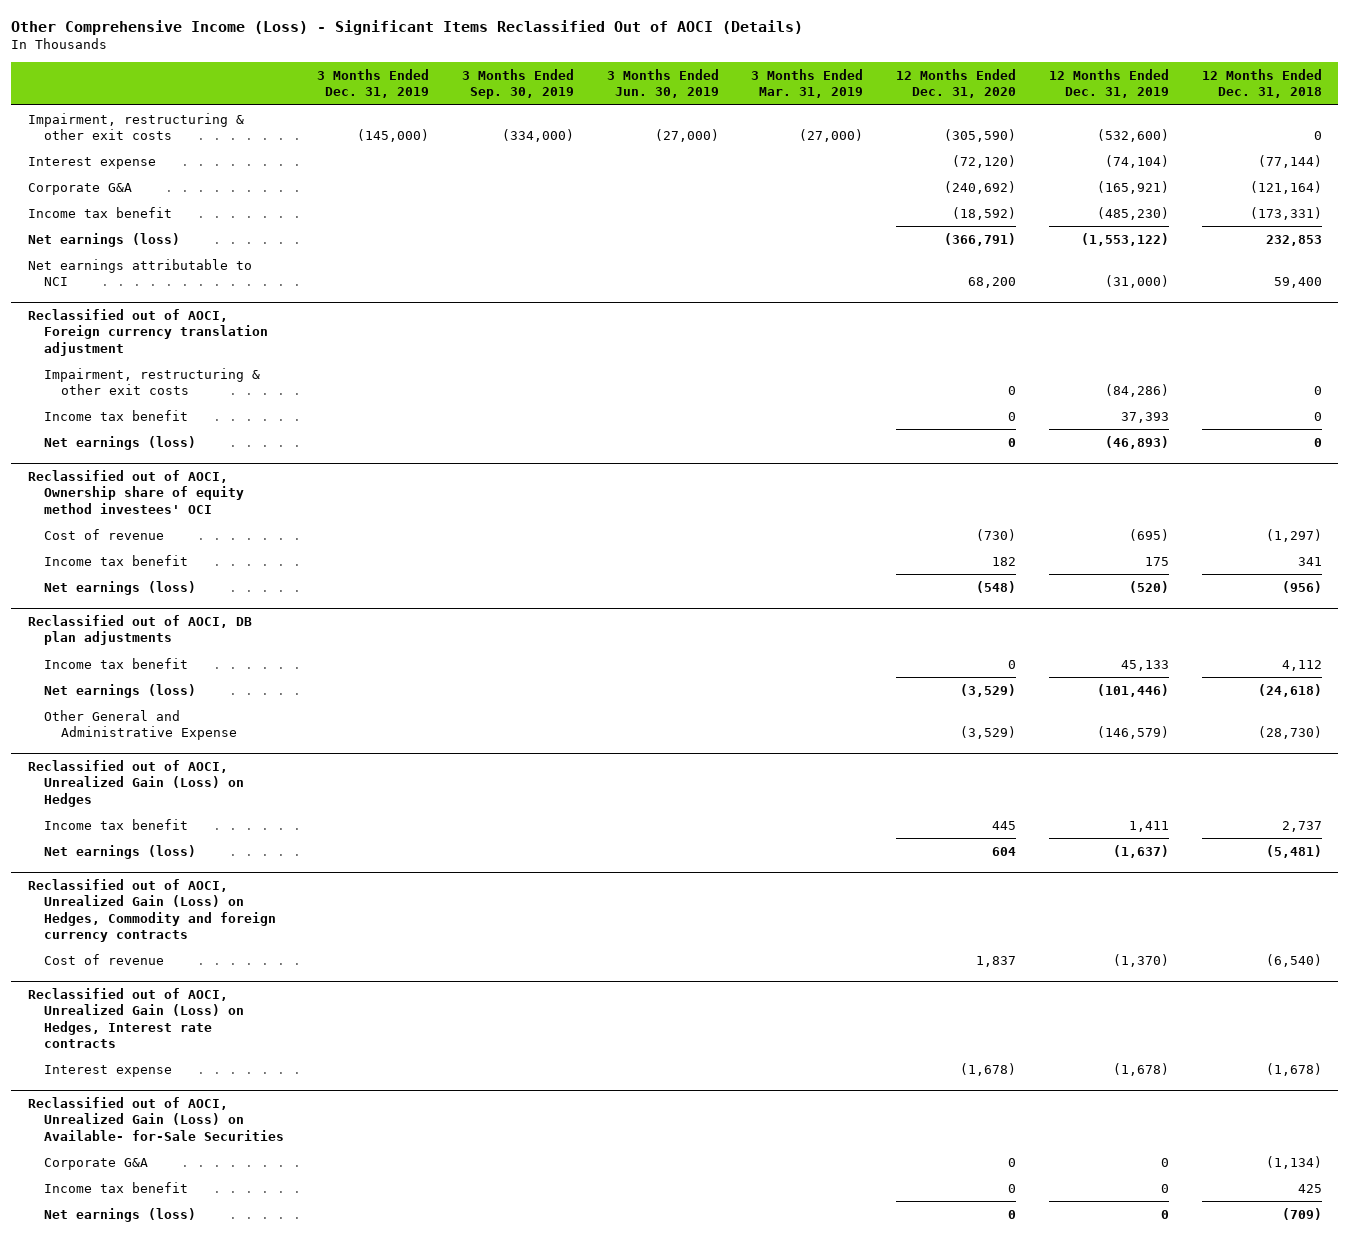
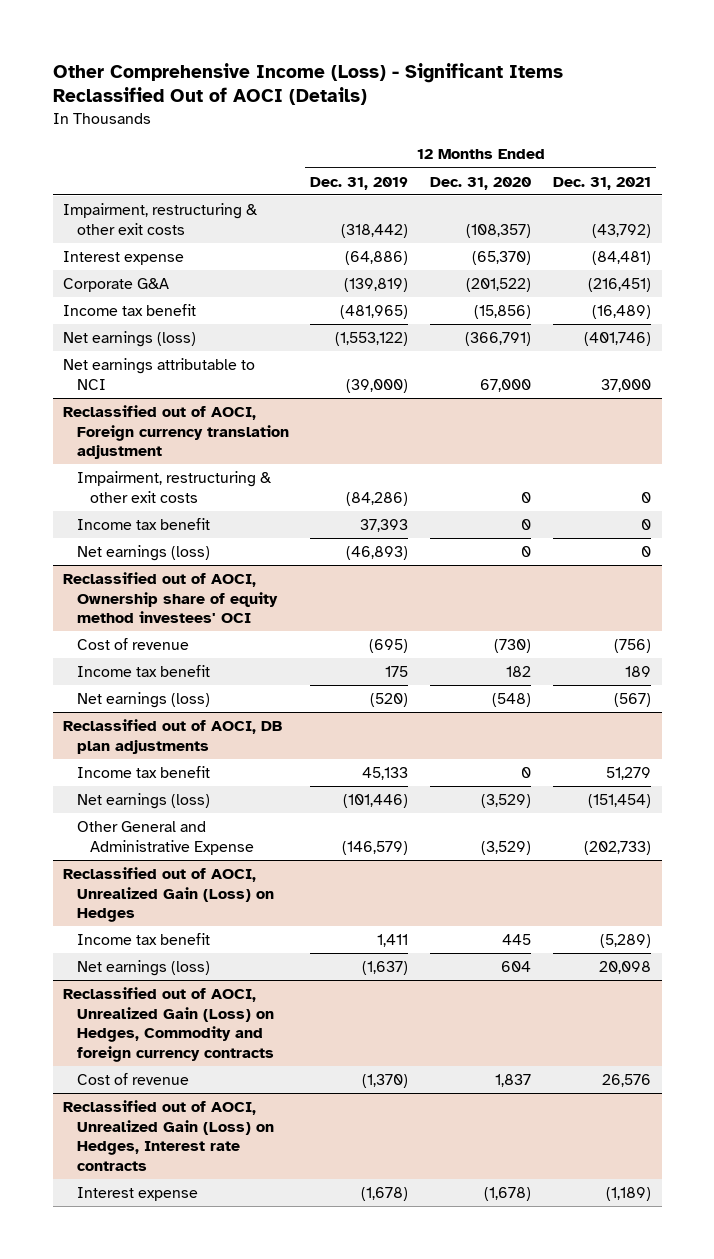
- | 3 Months Ended Dec. 31, 2019 | 3 Months Ended Sep. 30, 2019 | 3 Months Ended Jun. 30, 2019 | 3 Months Ended Mar. 31, 2019 | 12 Months Ended Dec. 31, 2020 | 12 Months Ended Dec. 31, 2019 | 12 Months Ended Dec. 31, 2018
+ | 12 Months Ended Dec. 31, 2019 | 12 Months Ended Dec. 31, 2020 | 12 Months Ended Dec. 31, 2021
- Impairment, restructuring & other exit costs | (145,000) | (334,000) | (27,000) | (27,000) | (305,590) | (532,600) | 0
- Interest expense | | | | | (72,120) | (74,104) | (77,144)
- Corporate G&A | | | | | (240,692) | (165,921) | (121,164)
- Income tax benefit | | | | | (18,592) | (485,230) | (173,331)
+ Impairment, restructuring & other exit costs | (318,442) | (108,357) | (43,792)
+ Interest expense | (64,886) | (65,370) | (84,481)
+ Corporate G&A | (139,819) | (201,522) | (216,451)
+ Income tax benefit | (481,965) | (15,856) | (16,489)
- Net earnings attributable to NCI | | | | | 68,200 | (31,000) | 59,400
+ Net earnings attributable to NCI | (39,000) | 67,000 | 37,000
- Reclassified out of AOCI, Unrealized Gain (Loss) on Available- for-Sale Securities
- Corporate G&A | | | | | 0 | 0 | (1,134)
- Income tax benefit | | | | | 0 | 0 | 425
- Net earnings (loss) | | | | | 0 | 0 | (709)

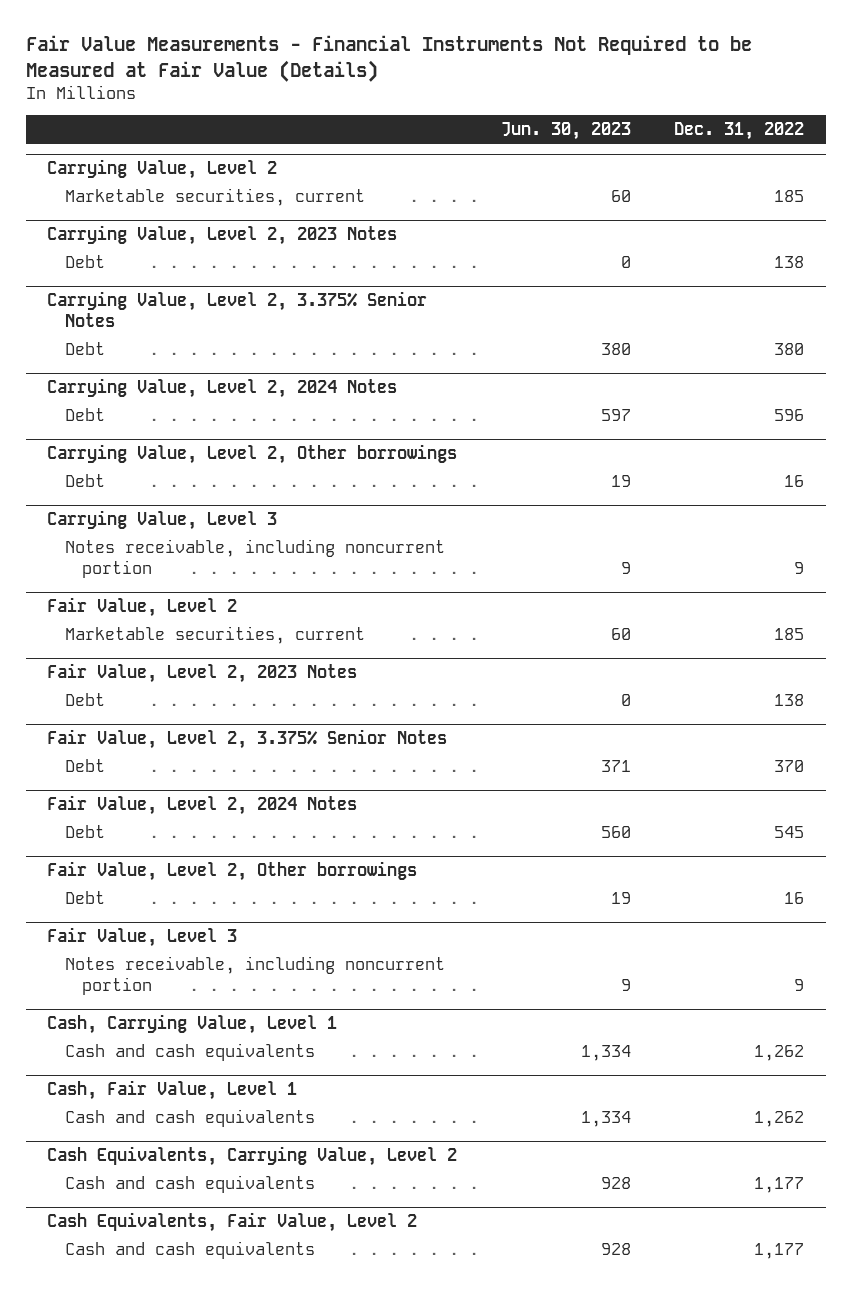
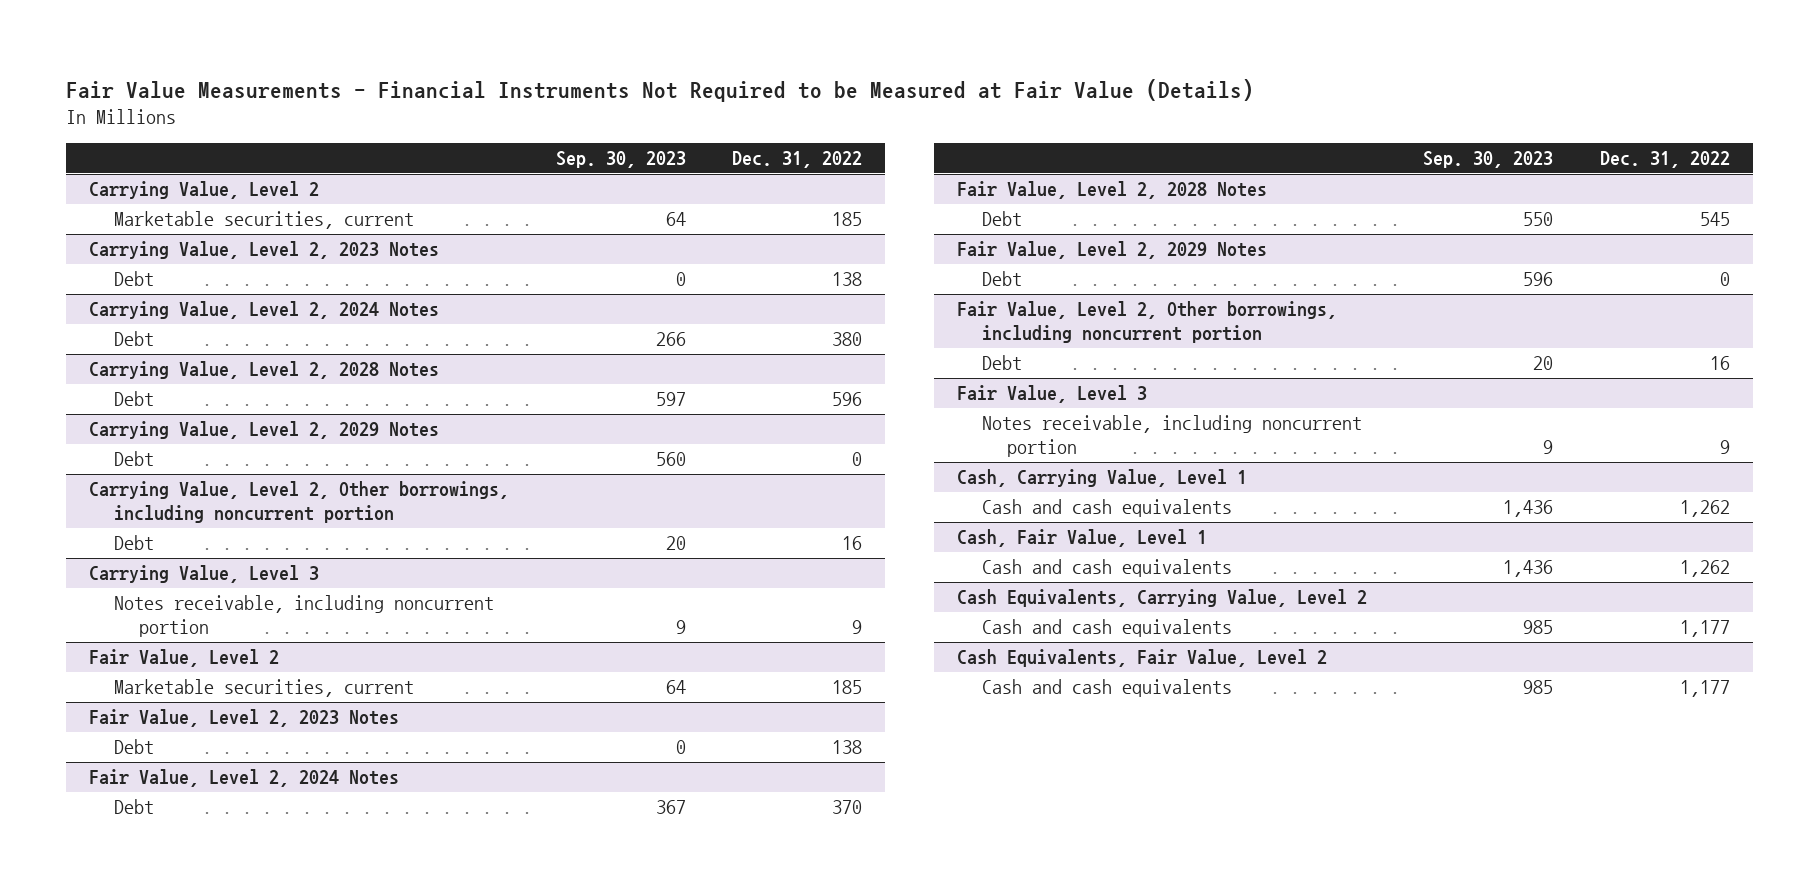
- | Jun. 30, 2023 | Dec. 31, 2022
+ | Sep. 30, 2023 | Dec. 31, 2022
- Carrying Value, Level 2, 3.375% Senior Notes
- Debt | 380 | 380
@ Carrying Value, Level 2, 2024 Notes
+ Debt | 266 | 380
+ Carrying Value, Level 2, 2028 Notes
- Carrying Value, Level 2, Other borrowings
+ Carrying Value, Level 2, 2029 Notes
+ Debt | 560 | 0
+ Carrying Value, Level 2, Other borrowings, including noncurrent portion
- Fair Value, Level 2, 3.375% Senior Notes
- Debt | 371 | 370
@ Fair Value, Level 2, 2024 Notes
+ Debt | 367 | 370
+ Fair Value, Level 2, 2028 Notes
- Fair Value, Level 2, Other borrowings
+ Fair Value, Level 2, 2029 Notes
+ Debt | 596 | 0
+ Fair Value, Level 2, Other borrowings, including noncurrent portion

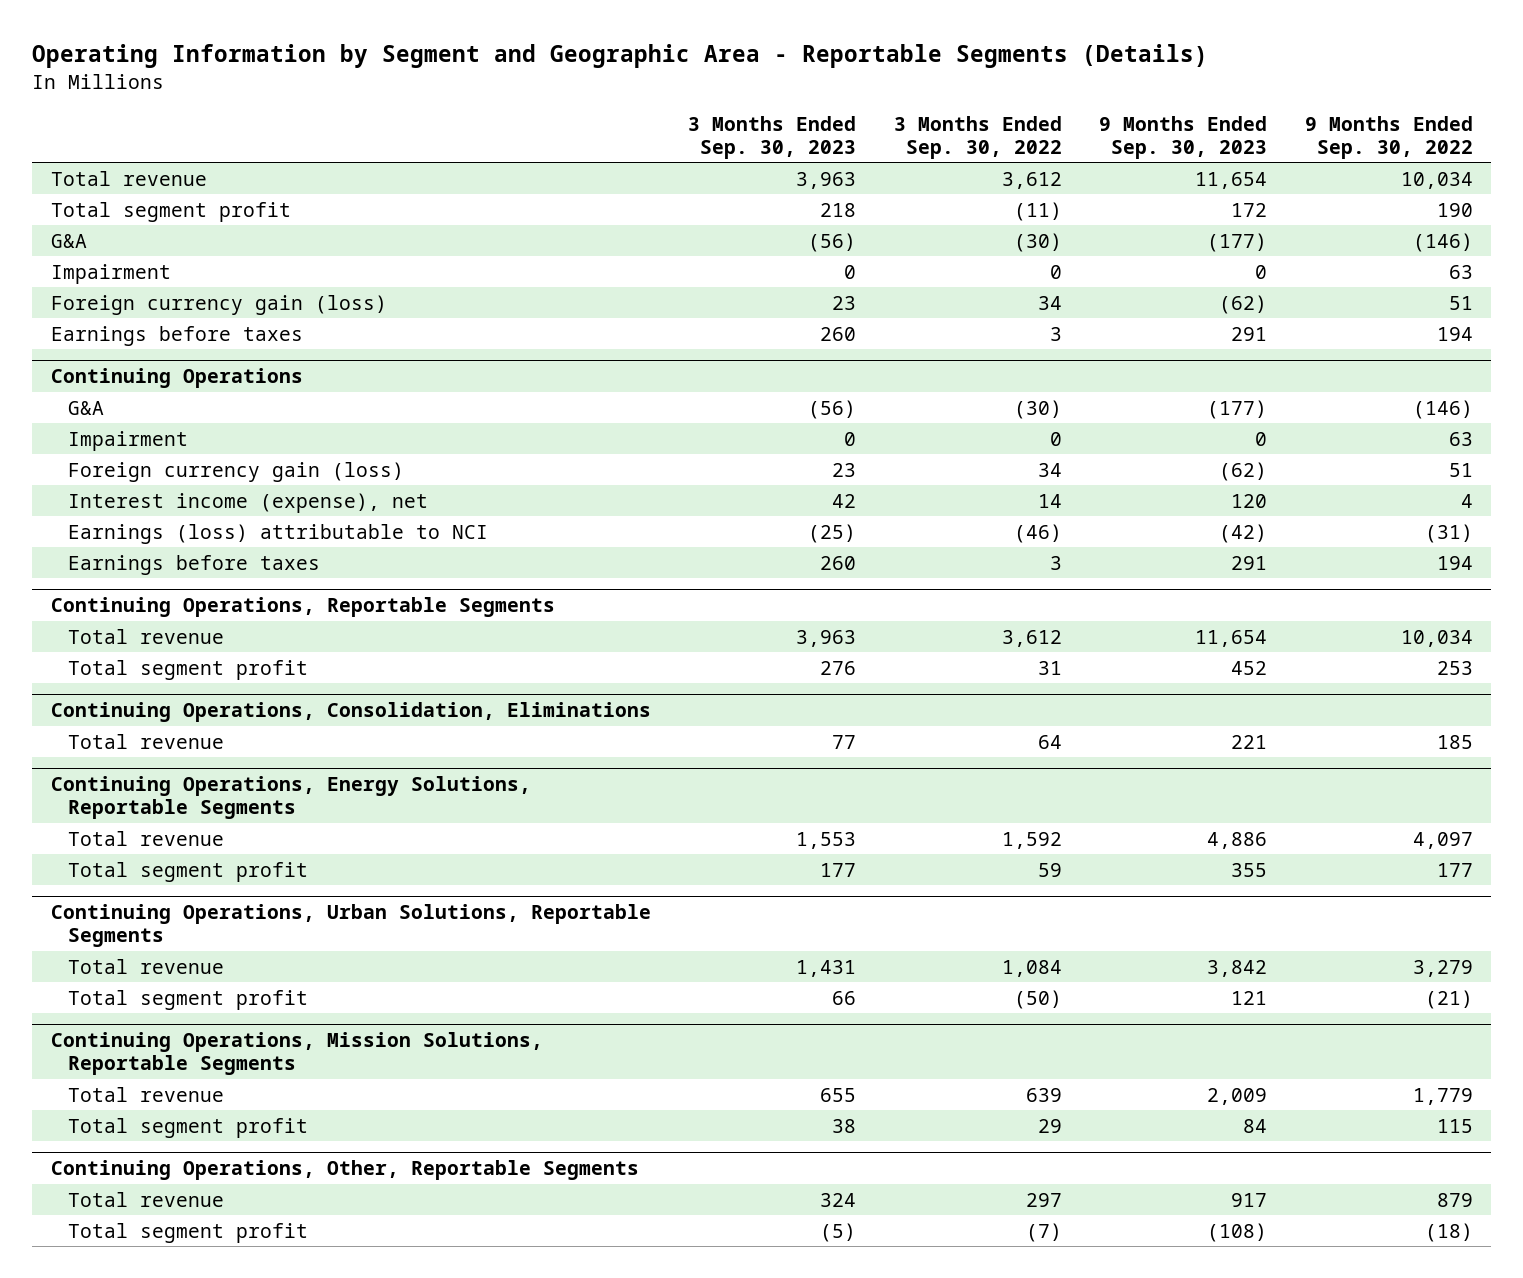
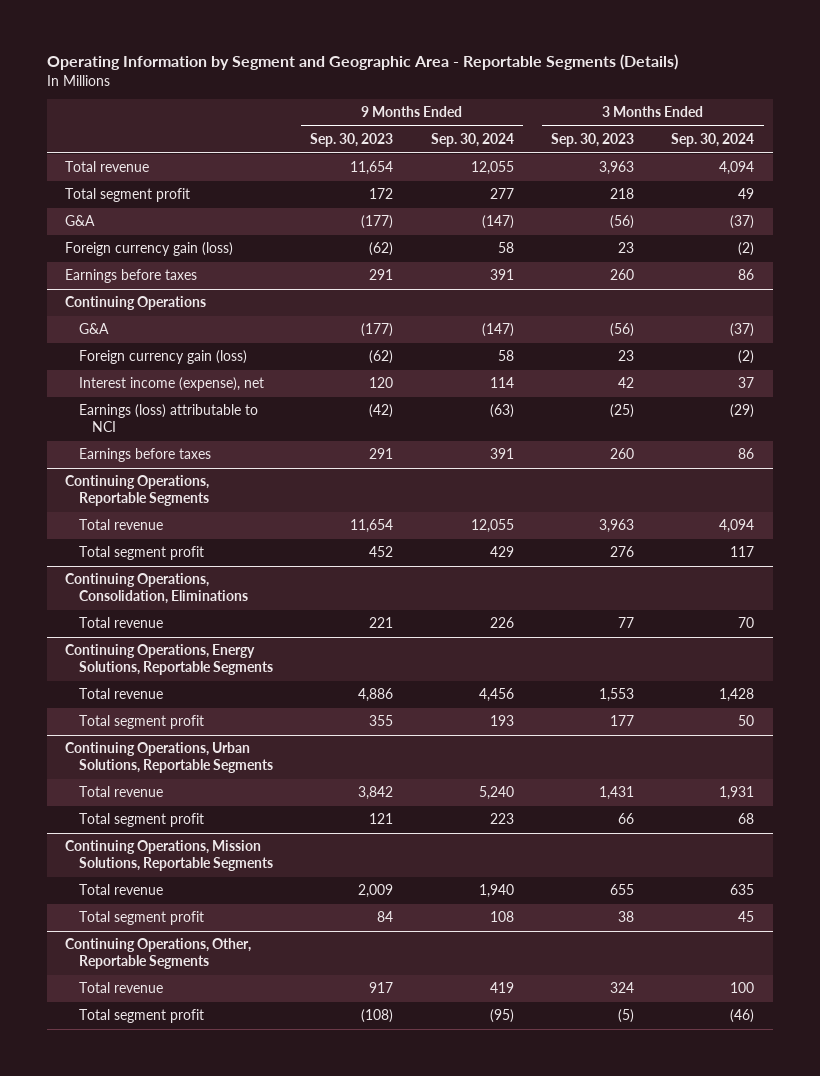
- | 3 Months Ended Sep. 30, 2023 | 3 Months Ended Sep. 30, 2022 | 9 Months Ended Sep. 30, 2023 | 9 Months Ended Sep. 30, 2022
+ | 9 Months Ended Sep. 30, 2023 | 9 Months Ended Sep. 30, 2024 | 3 Months Ended Sep. 30, 2023 | 3 Months Ended Sep. 30, 2024
- Impairment | 0 | 0 | 0 | 63
@ Continuing Operations
- Impairment | 0 | 0 | 0 | 63

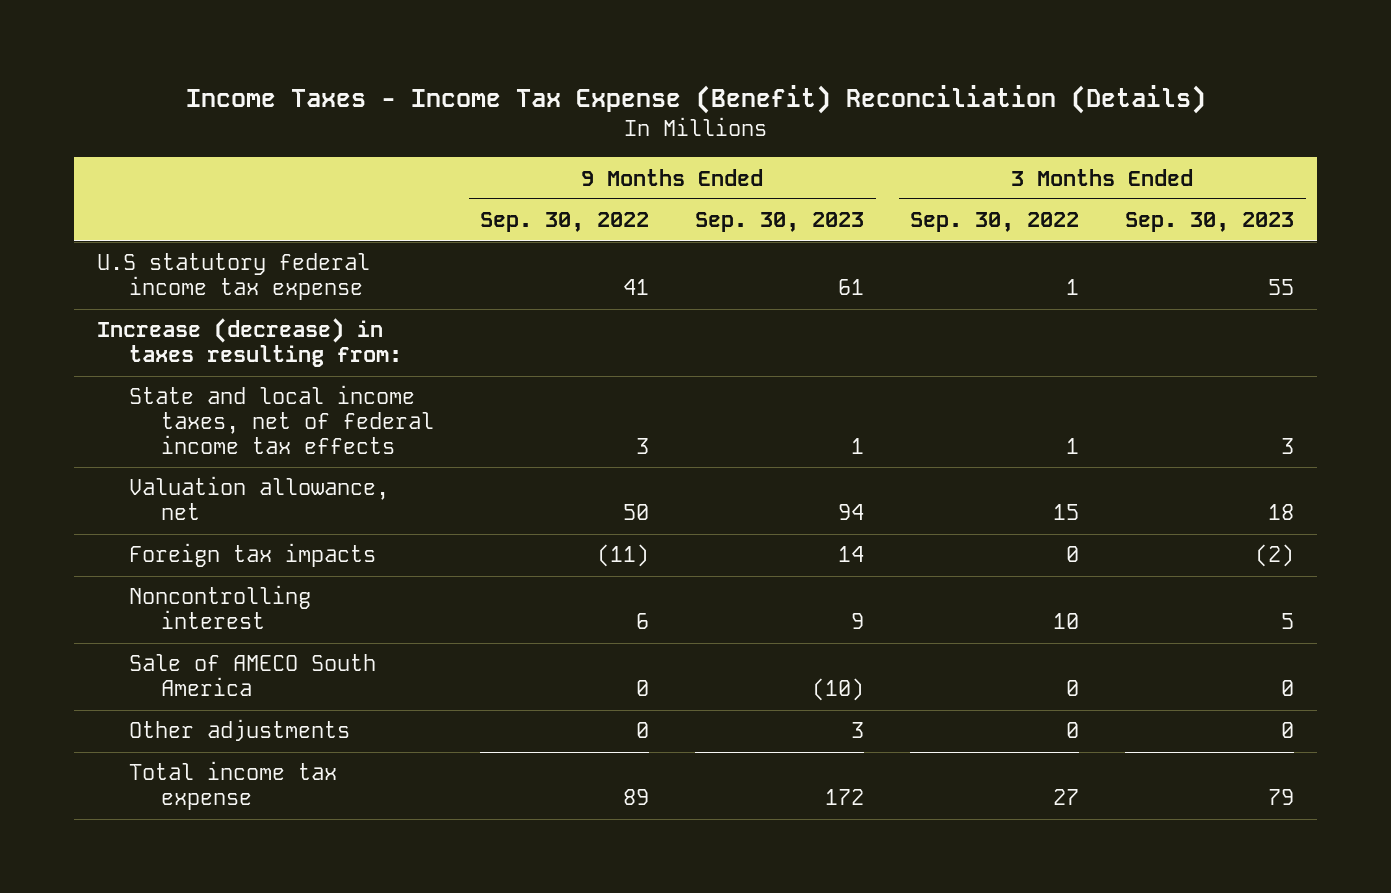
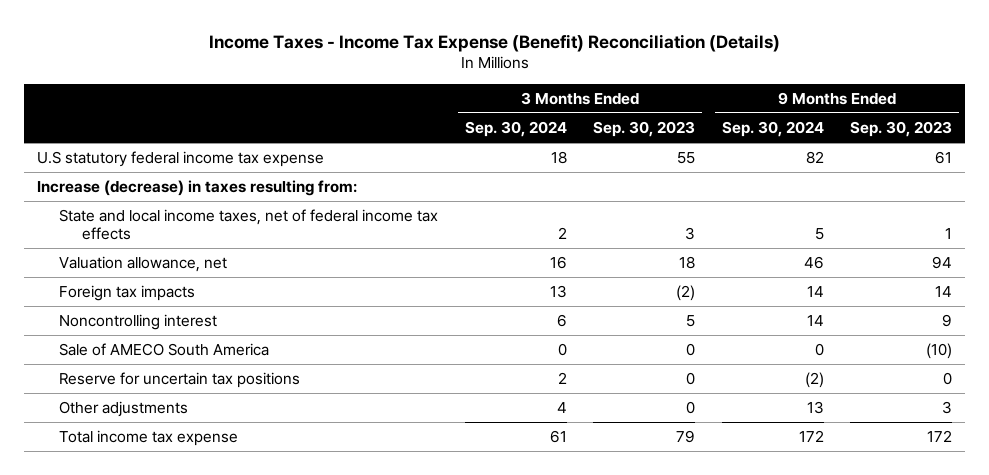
- | 9 Months Ended Sep. 30, 2022 | 9 Months Ended Sep. 30, 2023 | 3 Months Ended Sep. 30, 2022 | 3 Months Ended Sep. 30, 2023
+ | 3 Months Ended Sep. 30, 2024 | 3 Months Ended Sep. 30, 2023 | 9 Months Ended Sep. 30, 2024 | 9 Months Ended Sep. 30, 2023
+ Reserve for uncertain tax positions | 2 | 0 | (2) | 0

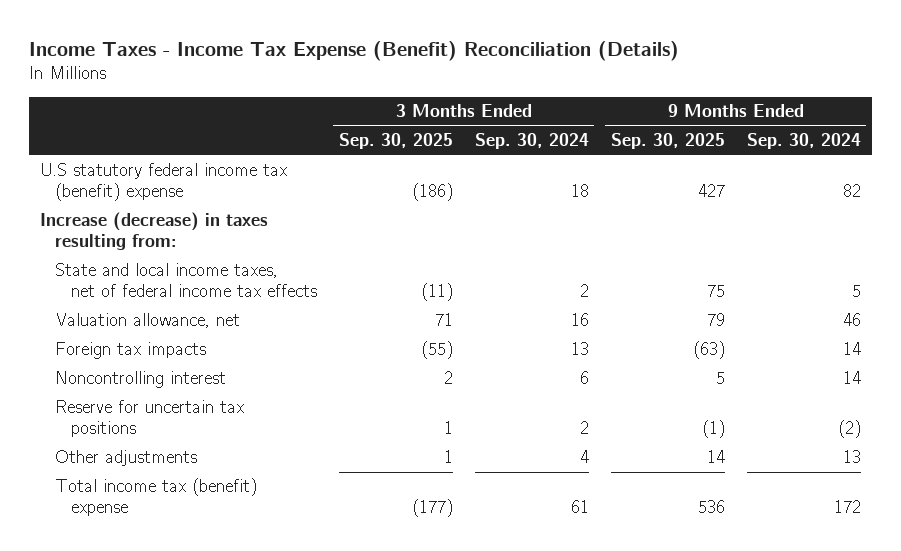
- | 3 Months Ended Sep. 30, 2024 | 3 Months Ended Sep. 30, 2023 | 9 Months Ended Sep. 30, 2024 | 9 Months Ended Sep. 30, 2023
+ | 3 Months Ended Sep. 30, 2025 | 3 Months Ended Sep. 30, 2024 | 9 Months Ended Sep. 30, 2025 | 9 Months Ended Sep. 30, 2024
- U.S statutory federal income tax expense | 18 | 55 | 82 | 61
+ U.S statutory federal income tax (benefit) expense | (186) | 18 | 427 | 82
- Sale of AMECO South America | 0 | 0 | 0 | (10)
- Total income tax expense | 61 | 79 | 172 | 172
+ Total income tax (benefit) expense | (177) | 61 | 536 | 172

